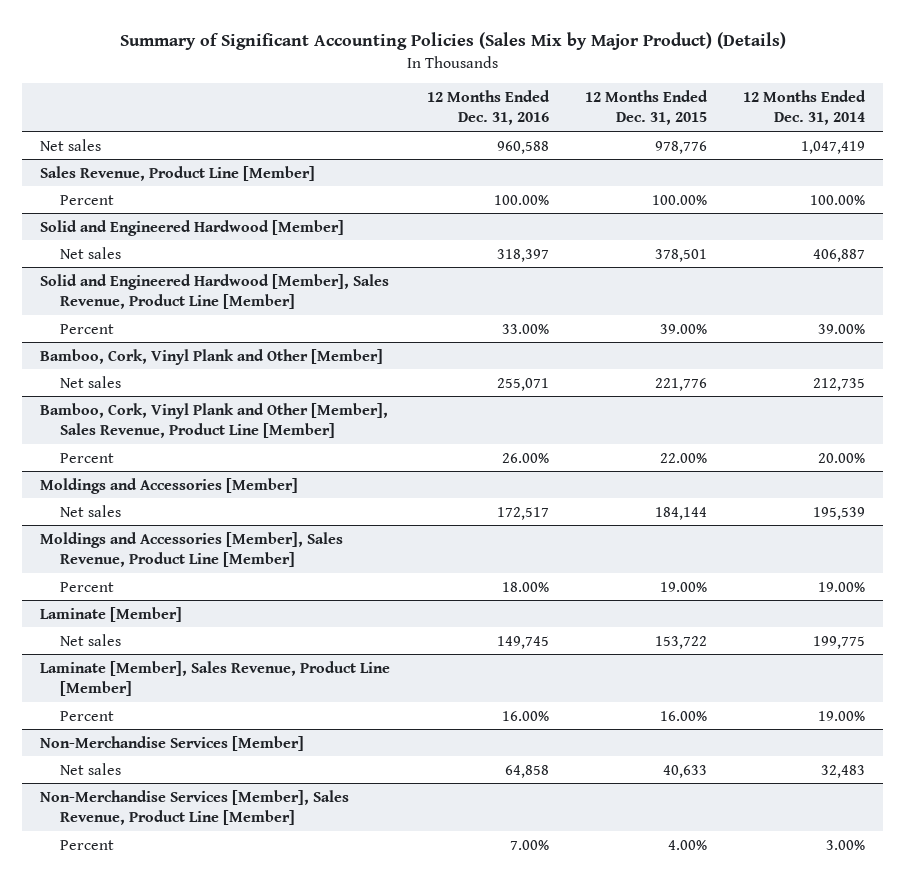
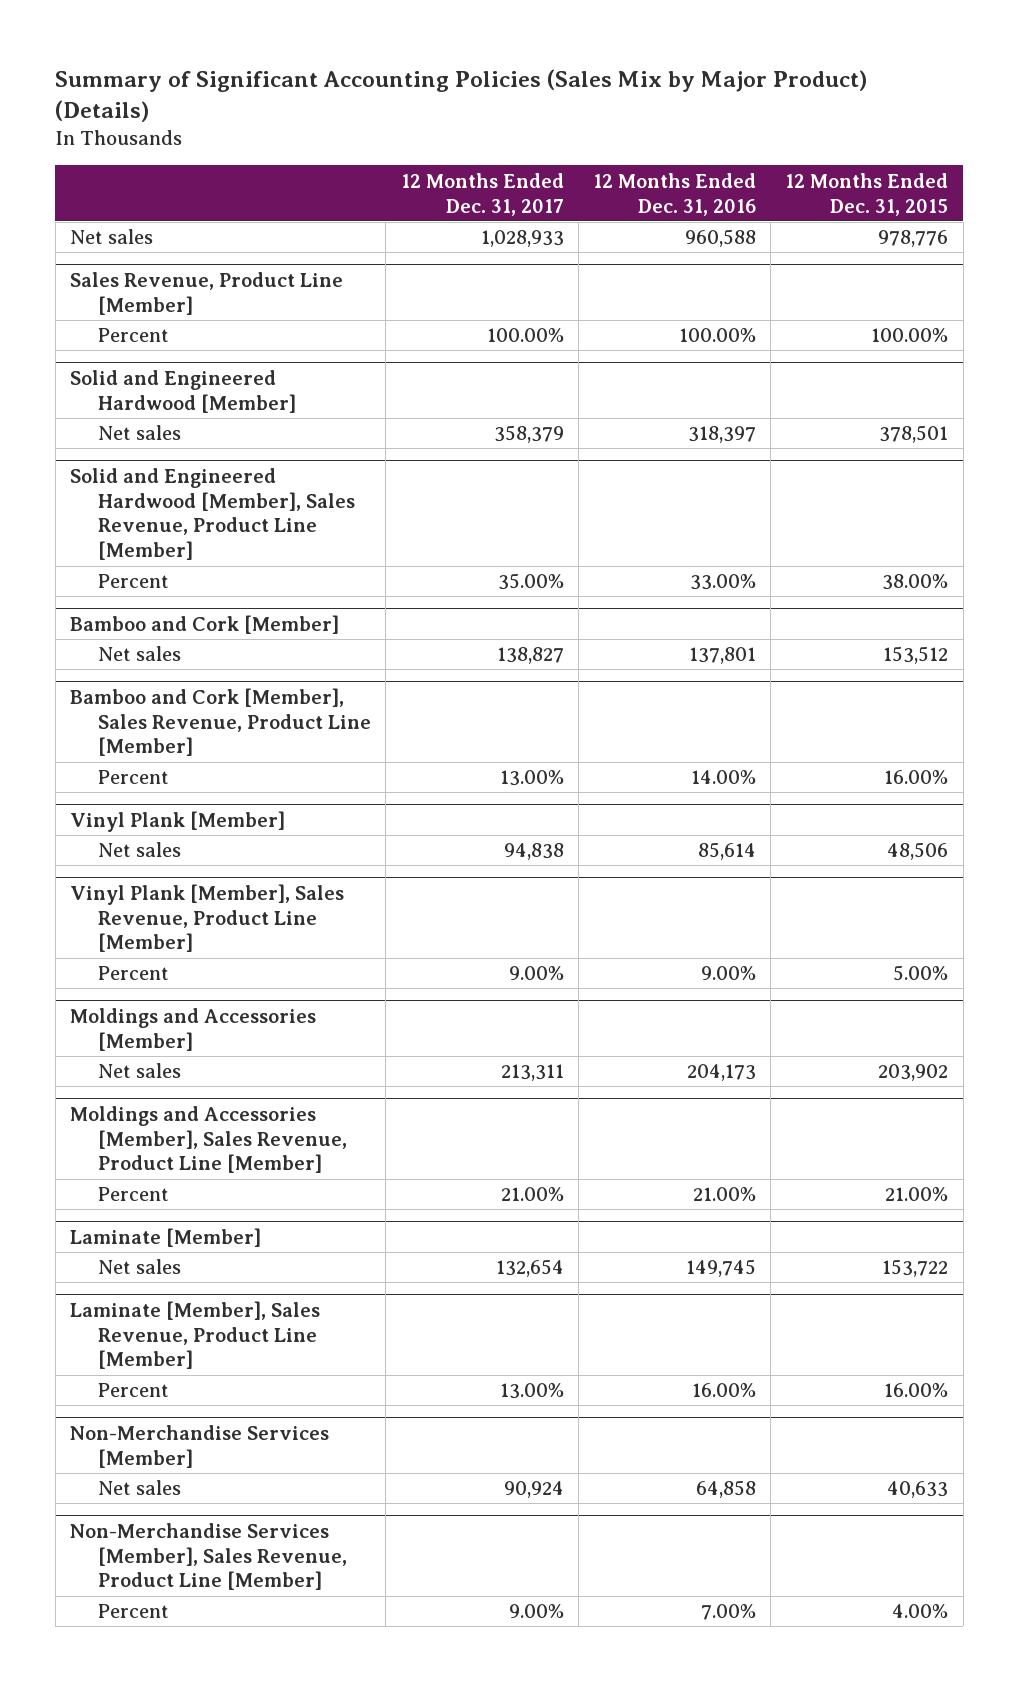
- | 12 Months Ended Dec. 31, 2016 | 12 Months Ended Dec. 31, 2015 | 12 Months Ended Dec. 31, 2014
+ | 12 Months Ended Dec. 31, 2017 | 12 Months Ended Dec. 31, 2016 | 12 Months Ended Dec. 31, 2015
@ Solid and Engineered Hardwood [Member], Sales Revenue, Product Line [Member]
- Percent | 33.00% | 39.00% | 39.00%
- Bamboo, Cork, Vinyl Plank and Other [Member]
- Net sales | 255,071 | 221,776 | 212,735
- Bamboo, Cork, Vinyl Plank and Other [Member], Sales Revenue, Product Line [Member]
- Percent | 26.00% | 22.00% | 20.00%
@ Solid and Engineered Hardwood [Member], Sales Revenue, Product Line [Member]
+ Percent | 35.00% | 33.00% | 38.00%
+ Bamboo and Cork [Member]
+ Net sales | 138,827 | 137,801 | 153,512
+ Bamboo and Cork [Member], Sales Revenue, Product Line [Member]
+ Percent | 13.00% | 14.00% | 16.00%
+ Vinyl Plank [Member]
+ Net sales | 94,838 | 85,614 | 48,506
+ Vinyl Plank [Member], Sales Revenue, Product Line [Member]
+ Percent | 9.00% | 9.00% | 5.00%
@ Moldings and Accessories [Member]
- Net sales | 172,517 | 184,144 | 195,539
+ Net sales | 213,311 | 204,173 | 203,902
@ Moldings and Accessories [Member], Sales Revenue, Product Line [Member]
- Percent | 18.00% | 19.00% | 19.00%
+ Percent | 21.00% | 21.00% | 21.00%

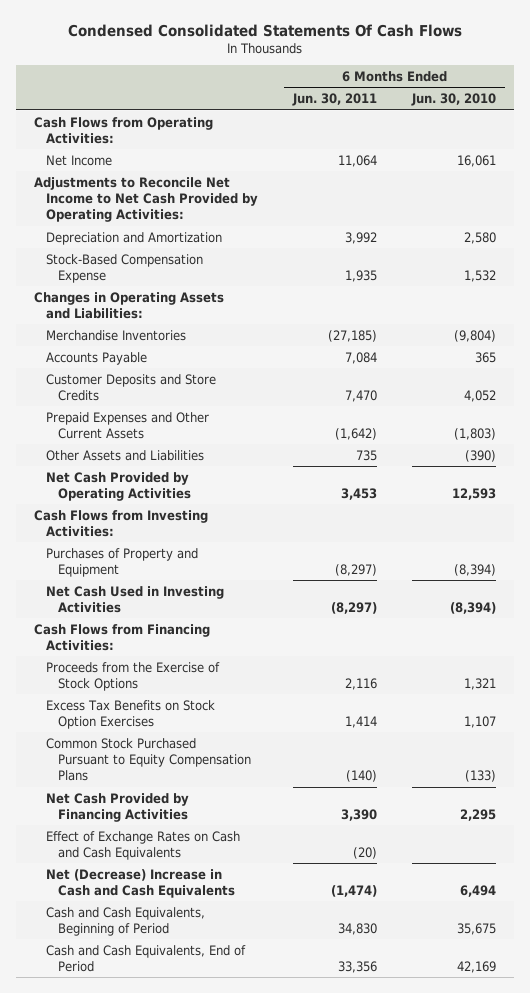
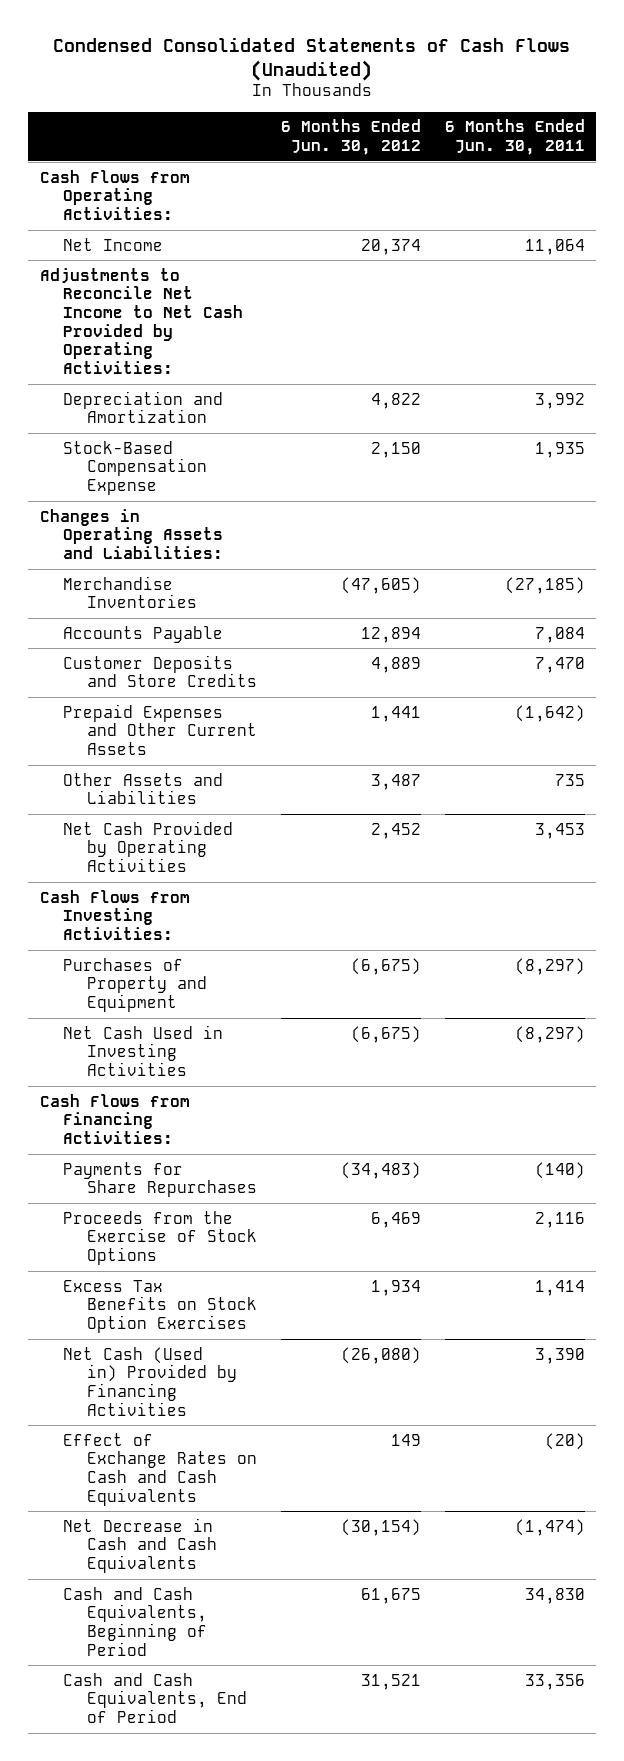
- Condensed Consolidated Statements Of Cash Flows
+ Condensed Consolidated Statements of Cash Flows (Unaudited)
- | 6 Months Ended Jun. 30, 2011 | 6 Months Ended Jun. 30, 2010
+ | 6 Months Ended Jun. 30, 2012 | 6 Months Ended Jun. 30, 2011
+ Payments for Share Repurchases | (34,483) | (140)
- Common Stock Purchased Pursuant to Equity Compensation Plans | (140) | (133)
- Net Cash Provided by Financing Activities | 3,390 | 2,295
+ Net Cash (Used in) Provided by Financing Activities | (26,080) | 3,390
- Net (Decrease) Increase in Cash and Cash Equivalents | (1,474) | 6,494
+ Net Decrease in Cash and Cash Equivalents | (30,154) | (1,474)

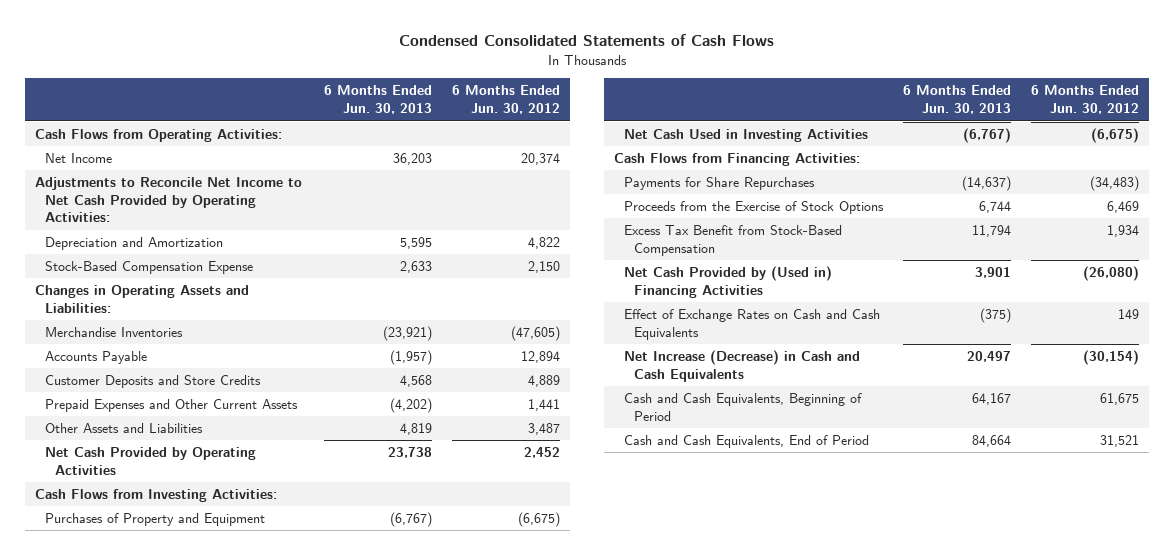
- Condensed Consolidated Statements of Cash Flows (Unaudited)
+ Condensed Consolidated Statements of Cash Flows
- | 6 Months Ended Jun. 30, 2012 | 6 Months Ended Jun. 30, 2011
+ | 6 Months Ended Jun. 30, 2013 | 6 Months Ended Jun. 30, 2012
- Excess Tax Benefits on Stock Option Exercises | 1,934 | 1,414
- Net Cash (Used in) Provided by Financing Activities | (26,080) | 3,390
+ Excess Tax Benefit from Stock-Based Compensation | 11,794 | 1,934
+ Net Cash Provided by (Used in) Financing Activities | 3,901 | (26,080)
- Net Decrease in Cash and Cash Equivalents | (30,154) | (1,474)
+ Net Increase (Decrease) in Cash and Cash Equivalents | 20,497 | (30,154)

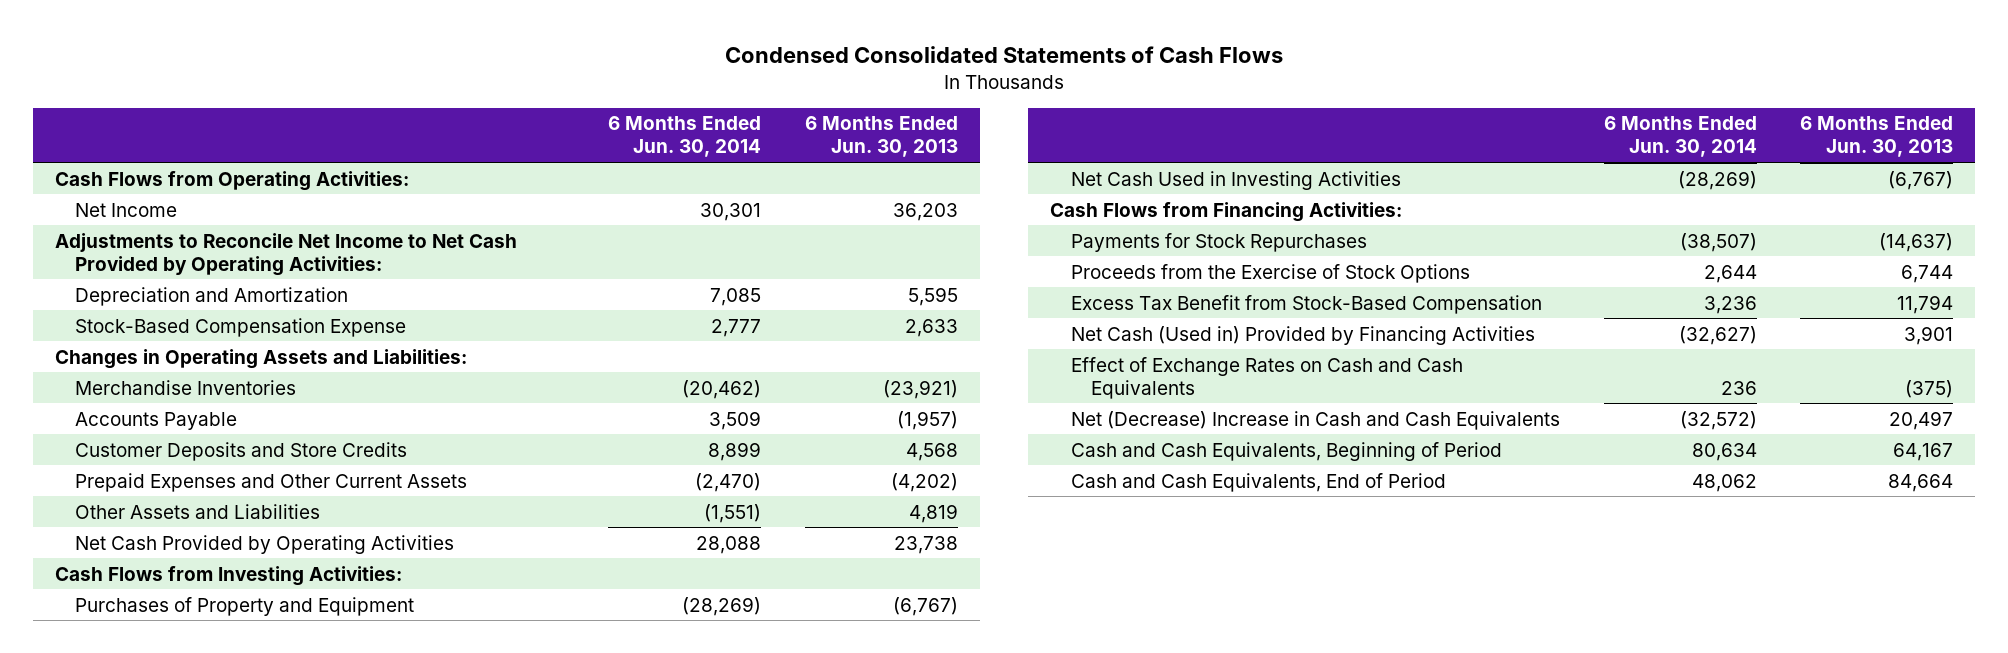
- | 6 Months Ended Jun. 30, 2013 | 6 Months Ended Jun. 30, 2012
+ | 6 Months Ended Jun. 30, 2014 | 6 Months Ended Jun. 30, 2013
- Payments for Share Repurchases | (14,637) | (34,483)
+ Payments for Stock Repurchases | (38,507) | (14,637)
- Net Cash Provided by (Used in) Financing Activities | 3,901 | (26,080)
+ Net Cash (Used in) Provided by Financing Activities | (32,627) | 3,901
- Net Increase (Decrease) in Cash and Cash Equivalents | 20,497 | (30,154)
+ Net (Decrease) Increase in Cash and Cash Equivalents | (32,572) | 20,497

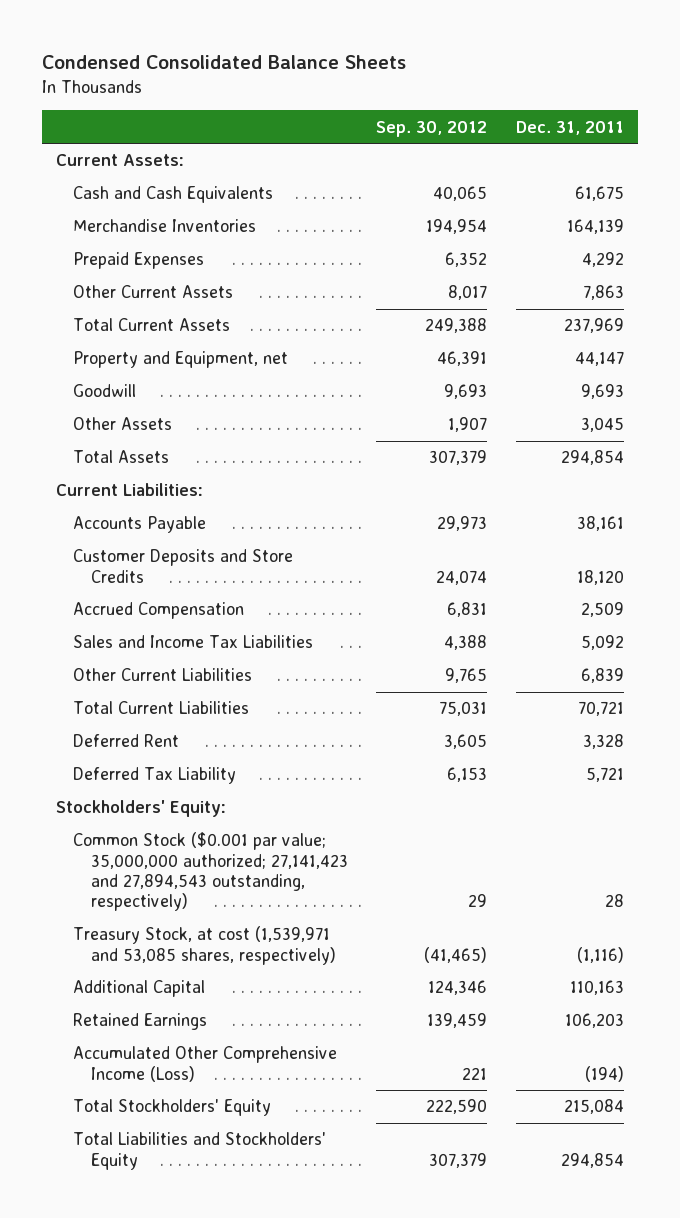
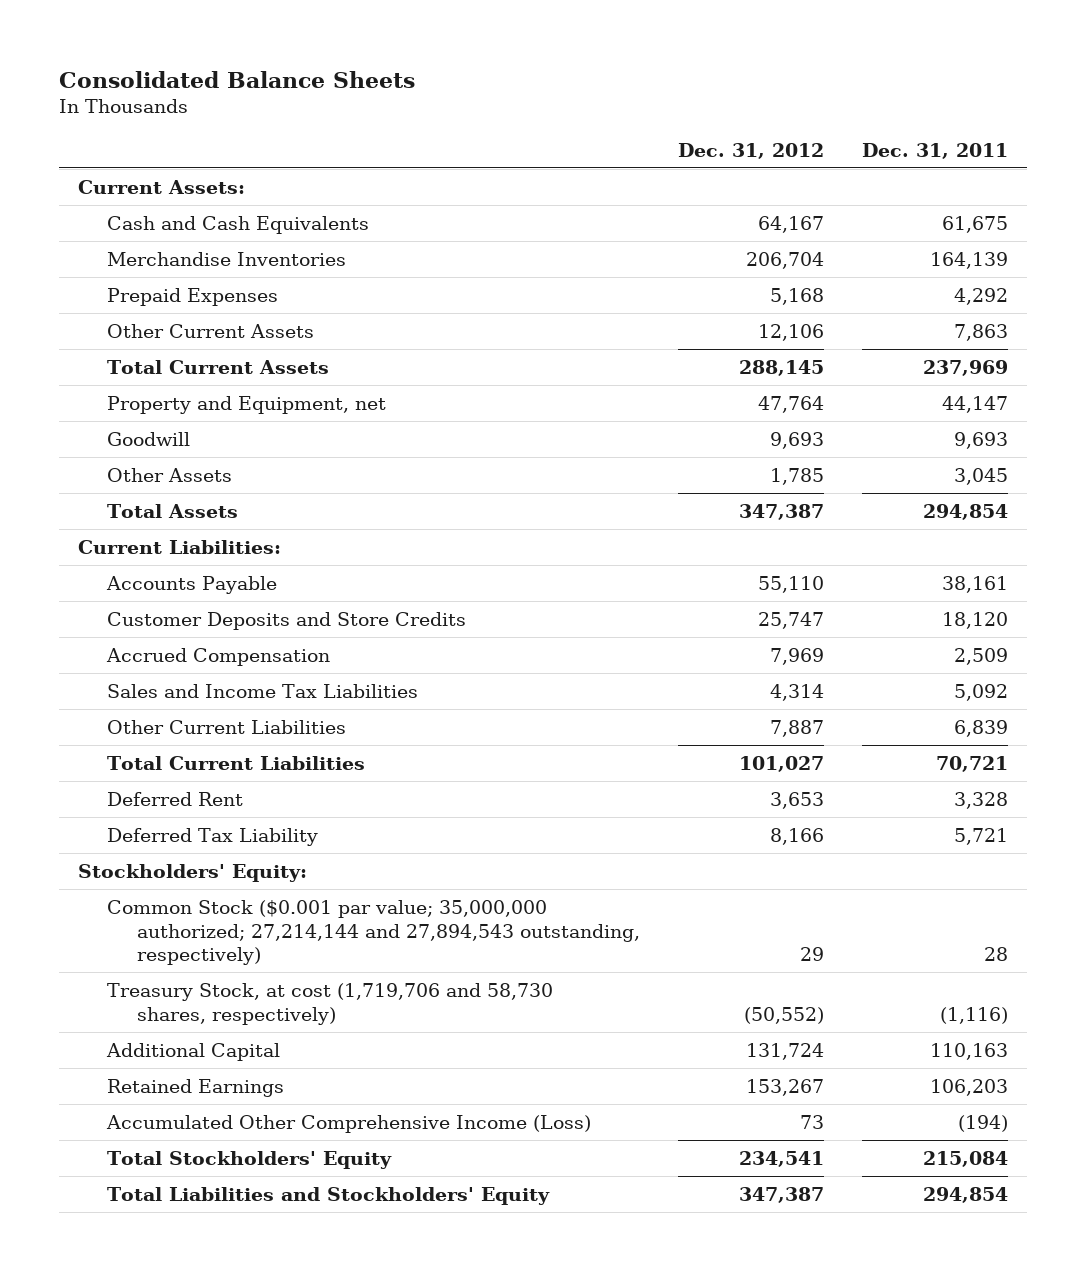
- Condensed Consolidated Balance Sheets
+ Consolidated Balance Sheets
- | Sep. 30, 2012 | Dec. 31, 2011
+ | Dec. 31, 2012 | Dec. 31, 2011
- Common Stock ($0.001 par value; 35,000,000 authorized; 27,141,423 and 27,894,543 outstanding, respectively) | 29 | 28
- Treasury Stock, at cost (1,539,971 and 53,085 shares, respectively) | (41,465) | (1,116)
+ Common Stock ($0.001 par value; 35,000,000 authorized; 27,214,144 and 27,894,543 outstanding, respectively) | 29 | 28
+ Treasury Stock, at cost (1,719,706 and 58,730 shares, respectively) | (50,552) | (1,116)

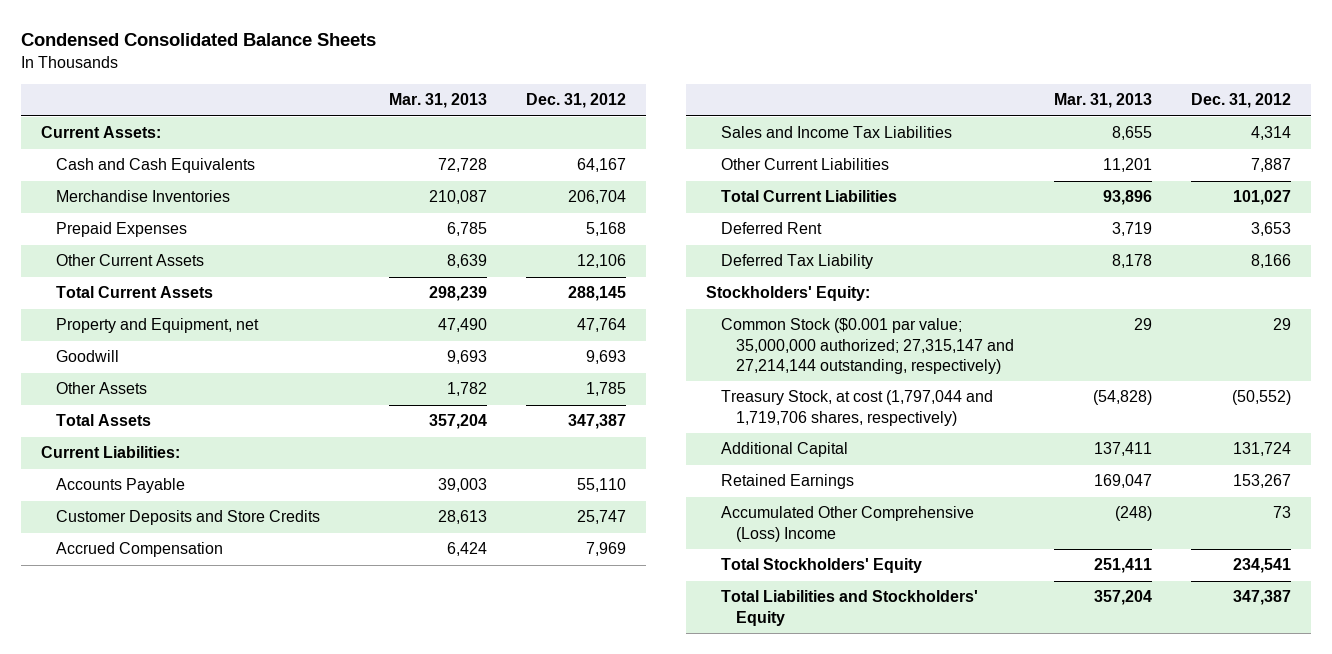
- Consolidated Balance Sheets
+ Condensed Consolidated Balance Sheets
- | Dec. 31, 2012 | Dec. 31, 2011
+ | Mar. 31, 2013 | Dec. 31, 2012
- Common Stock ($0.001 par value; 35,000,000 authorized; 27,214,144 and 27,894,543 outstanding, respectively) | 29 | 28
- Treasury Stock, at cost (1,719,706 and 58,730 shares, respectively) | (50,552) | (1,116)
+ Common Stock ($0.001 par value; 35,000,000 authorized; 27,315,147 and 27,214,144 outstanding, respectively) | 29 | 29
+ Treasury Stock, at cost (1,797,044 and 1,719,706 shares, respectively) | (54,828) | (50,552)
- Accumulated Other Comprehensive Income (Loss) | 73 | (194)
+ Accumulated Other Comprehensive (Loss) Income | (248) | 73

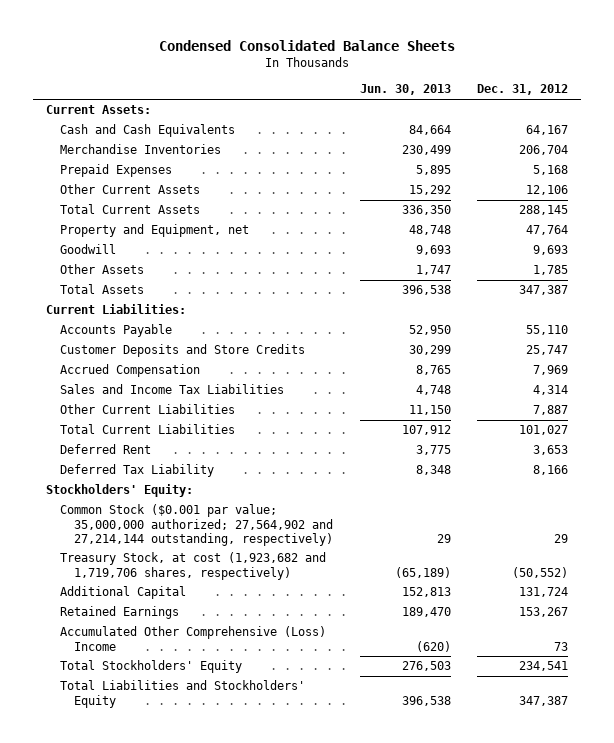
- | Mar. 31, 2013 | Dec. 31, 2012
+ | Jun. 30, 2013 | Dec. 31, 2012
- Common Stock ($0.001 par value; 35,000,000 authorized; 27,315,147 and 27,214,144 outstanding, respectively) | 29 | 29
- Treasury Stock, at cost (1,797,044 and 1,719,706 shares, respectively) | (54,828) | (50,552)
+ Common Stock ($0.001 par value; 35,000,000 authorized; 27,564,902 and 27,214,144 outstanding, respectively) | 29 | 29
+ Treasury Stock, at cost (1,923,682 and 1,719,706 shares, respectively) | (65,189) | (50,552)

